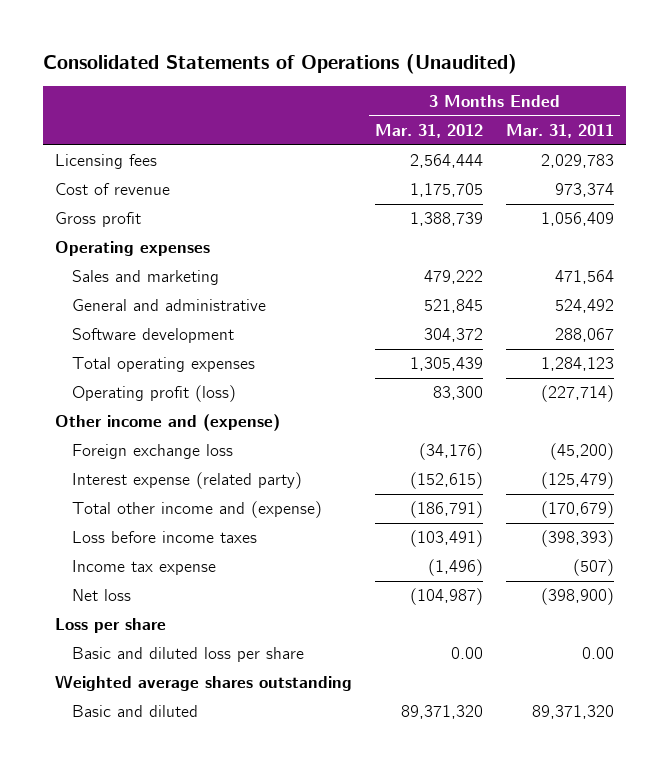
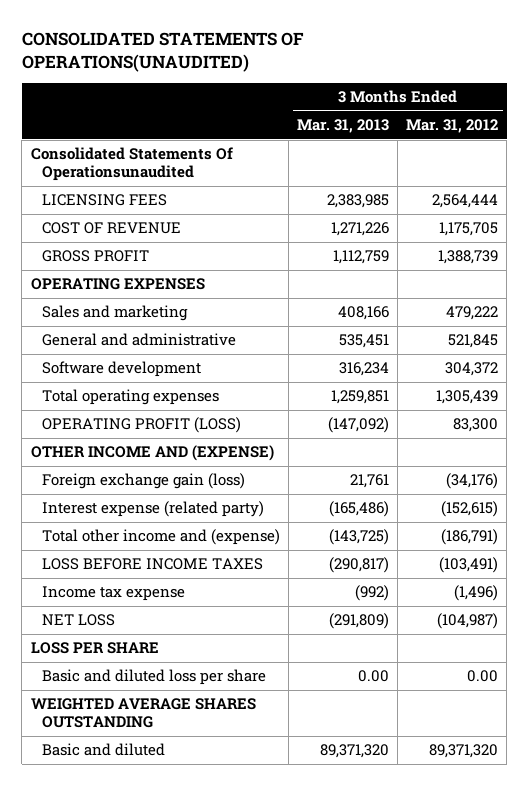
- Consolidated Statements of Operations (Unaudited)
+ CONSOLIDATED STATEMENTS OF OPERATIONS(UNAUDITED)
- | 3 Months Ended Mar. 31, 2012 | 3 Months Ended Mar. 31, 2011
+ | 3 Months Ended Mar. 31, 2013 | 3 Months Ended Mar. 31, 2012
- Licensing fees | 2,564,444 | 2,029,783
- Cost of revenue | 1,175,705 | 973,374
- Gross profit | 1,388,739 | 1,056,409
- Operating expenses
+ Consolidated Statements Of Operationsunaudited
+ LICENSING FEES | 2,383,985 | 2,564,444
+ COST OF REVENUE | 1,271,226 | 1,175,705
+ GROSS PROFIT | 1,112,759 | 1,388,739
+ OPERATING EXPENSES
- Operating profit (loss) | 83,300 | (227,714)
- Other income and (expense)
- Foreign exchange loss | (34,176) | (45,200)
+ OPERATING PROFIT (LOSS) | (147,092) | 83,300
+ OTHER INCOME AND (EXPENSE)
+ Foreign exchange gain (loss) | 21,761 | (34,176)
- Loss before income taxes | (103,491) | (398,393)
+ LOSS BEFORE INCOME TAXES | (290,817) | (103,491)
- Net loss | (104,987) | (398,900)
- Loss per share
+ NET LOSS | (291,809) | (104,987)
+ LOSS PER SHARE
- Weighted average shares outstanding
+ WEIGHTED AVERAGE SHARES OUTSTANDING

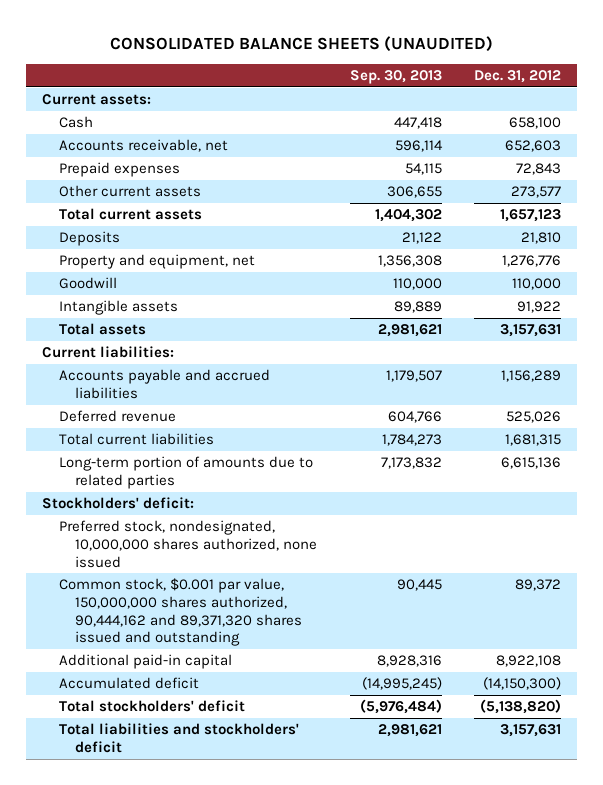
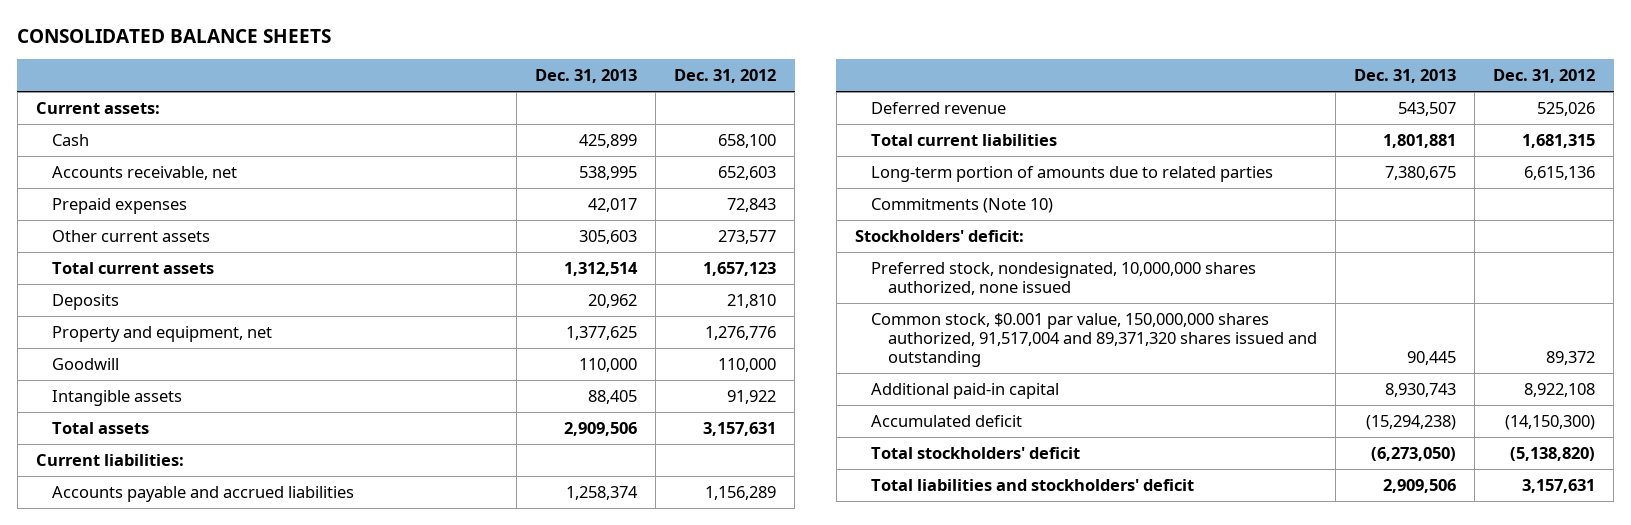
- CONSOLIDATED BALANCE SHEETS (UNAUDITED)
+ CONSOLIDATED BALANCE SHEETS
- | Sep. 30, 2013 | Dec. 31, 2012
+ | Dec. 31, 2013 | Dec. 31, 2012
+ Commitments (Note 10)
- Common stock, $0.001 par value, 150,000,000 shares authorized, 90,444,162 and 89,371,320 shares issued and outstanding | 90,445 | 89,372
+ Common stock, $0.001 par value, 150,000,000 shares authorized, 91,517,004 and 89,371,320 shares issued and outstanding | 90,445 | 89,372

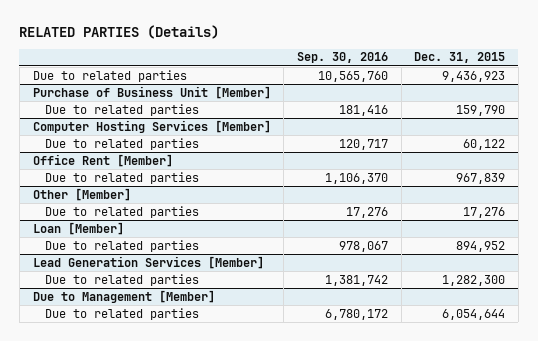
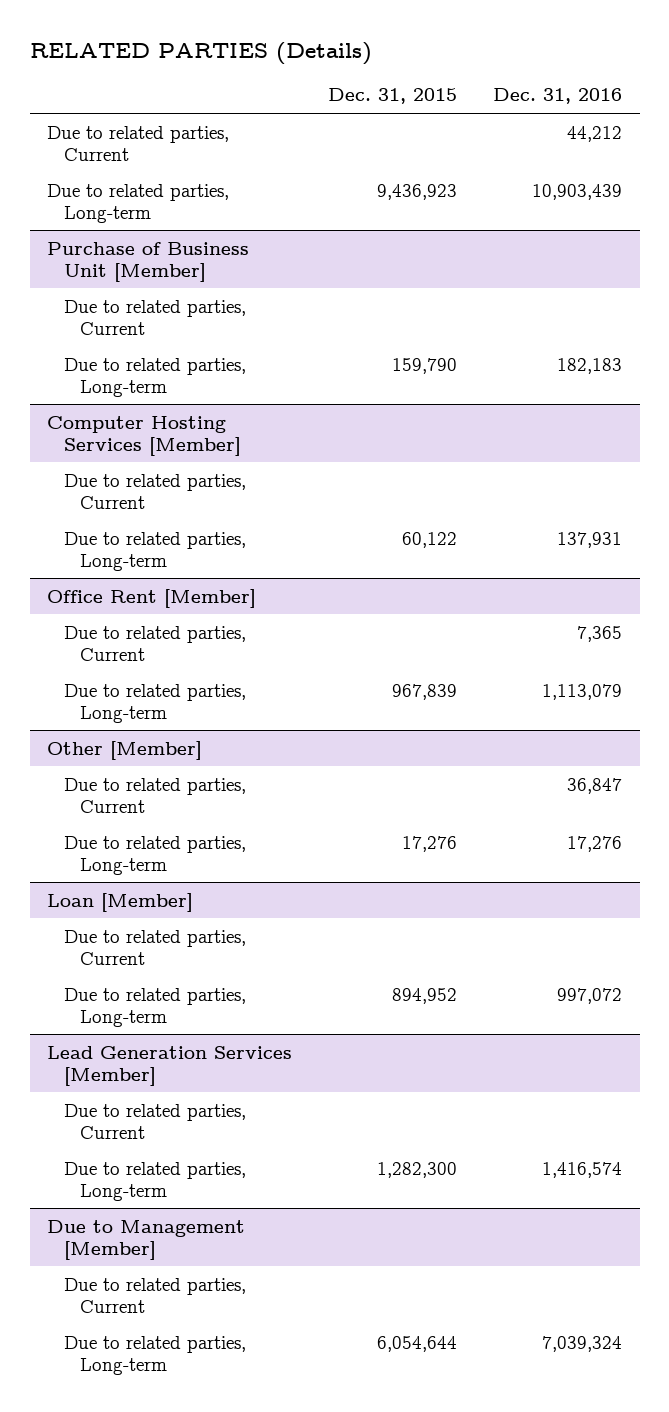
- | Sep. 30, 2016 | Dec. 31, 2015
+ | Dec. 31, 2015 | Dec. 31, 2016
- Due to related parties | 10,565,760 | 9,436,923
+ Due to related parties, Current | | 44,212
+ Due to related parties, Long-term | 9,436,923 | 10,903,439
@ Purchase of Business Unit [Member]
- Due to related parties | 181,416 | 159,790
+ Due to related parties, Current
+ Due to related parties, Long-term | 159,790 | 182,183
@ Computer Hosting Services [Member]
- Due to related parties | 120,717 | 60,122
+ Due to related parties, Current
+ Due to related parties, Long-term | 60,122 | 137,931
@ Office Rent [Member]
- Due to related parties | 1,106,370 | 967,839
+ Due to related parties, Current | | 7,365
+ Due to related parties, Long-term | 967,839 | 1,113,079
@ Other [Member]
- Due to related parties | 17,276 | 17,276
+ Due to related parties, Current | | 36,847
+ Due to related parties, Long-term | 17,276 | 17,276
@ Loan [Member]
- Due to related parties | 978,067 | 894,952
+ Due to related parties, Current
+ Due to related parties, Long-term | 894,952 | 997,072
@ Lead Generation Services [Member]
- Due to related parties | 1,381,742 | 1,282,300
+ Due to related parties, Current
+ Due to related parties, Long-term | 1,282,300 | 1,416,574
@ Due to Management [Member]
- Due to related parties | 6,780,172 | 6,054,644
+ Due to related parties, Current
+ Due to related parties, Long-term | 6,054,644 | 7,039,324

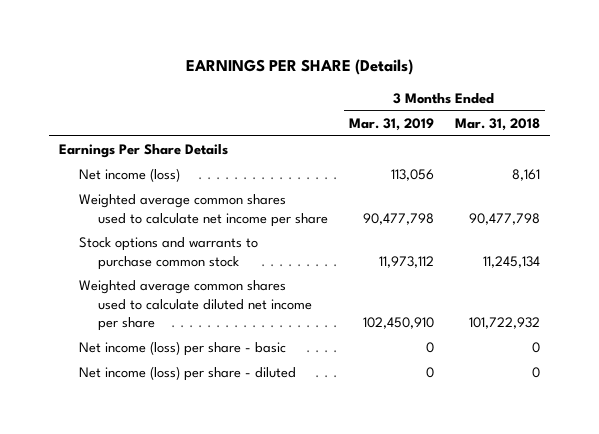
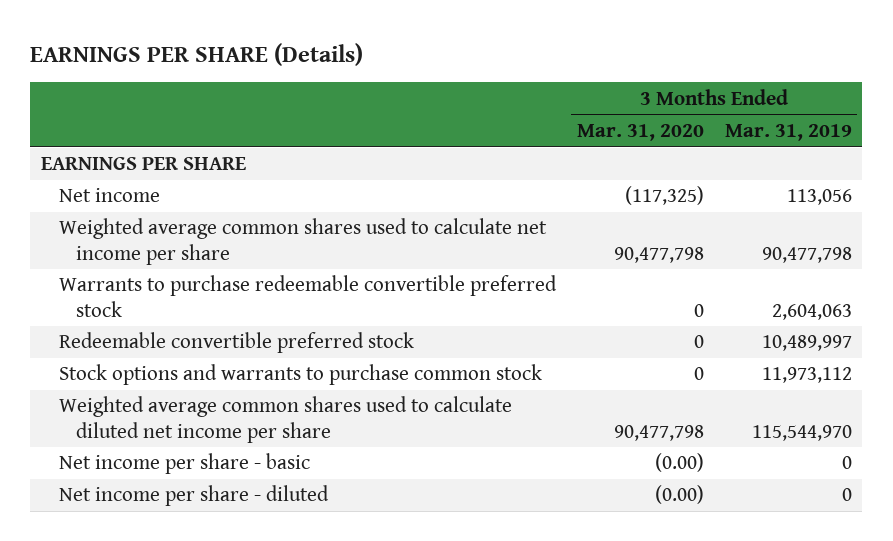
- | 3 Months Ended Mar. 31, 2019 | 3 Months Ended Mar. 31, 2018
+ | 3 Months Ended Mar. 31, 2020 | 3 Months Ended Mar. 31, 2019
- Earnings Per Share Details
- Net income (loss) | 113,056 | 8,161
+ EARNINGS PER SHARE
+ Net income | (117,325) | 113,056
+ Warrants to purchase redeemable convertible preferred stock | 0 | 2,604,063
+ Redeemable convertible preferred stock | 0 | 10,489,997
- Weighted average common shares used to calculate diluted net income per share | 102,450,910 | 101,722,932
- Net income (loss) per share - basic | 0 | 0
- Net income (loss) per share - diluted | 0 | 0
+ Weighted average common shares used to calculate diluted net income per share | 90,477,798 | 115,544,970
+ Net income per share - basic | (0.00) | 0
+ Net income per share - diluted | (0.00) | 0

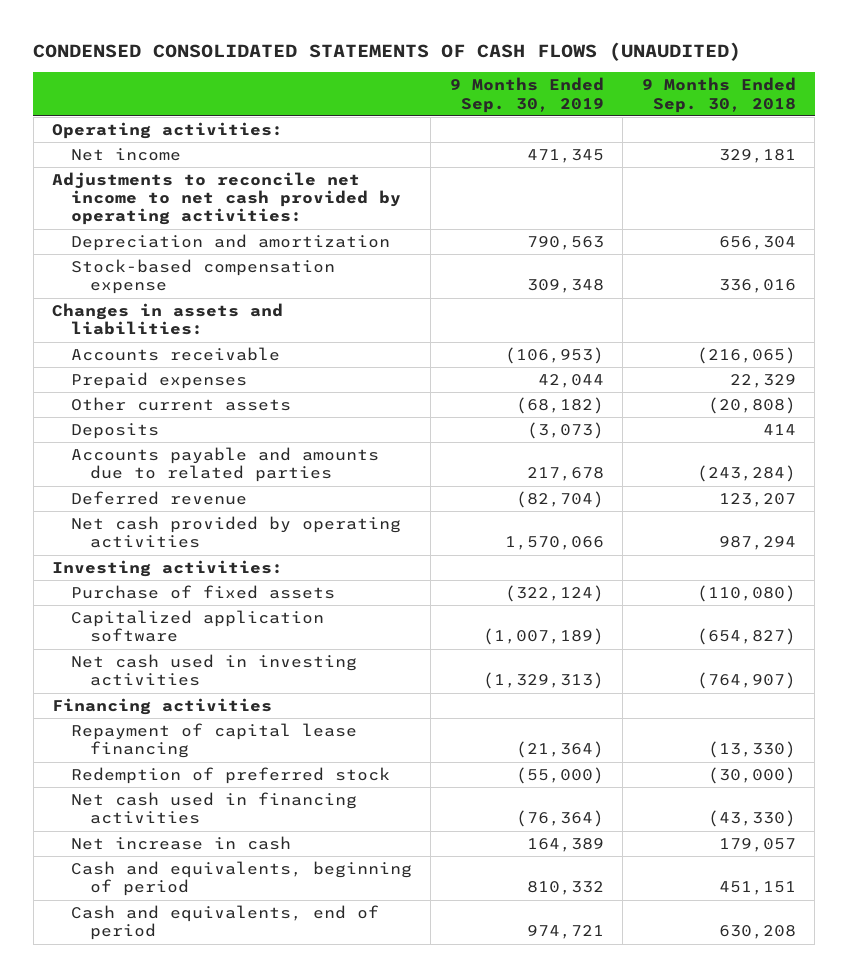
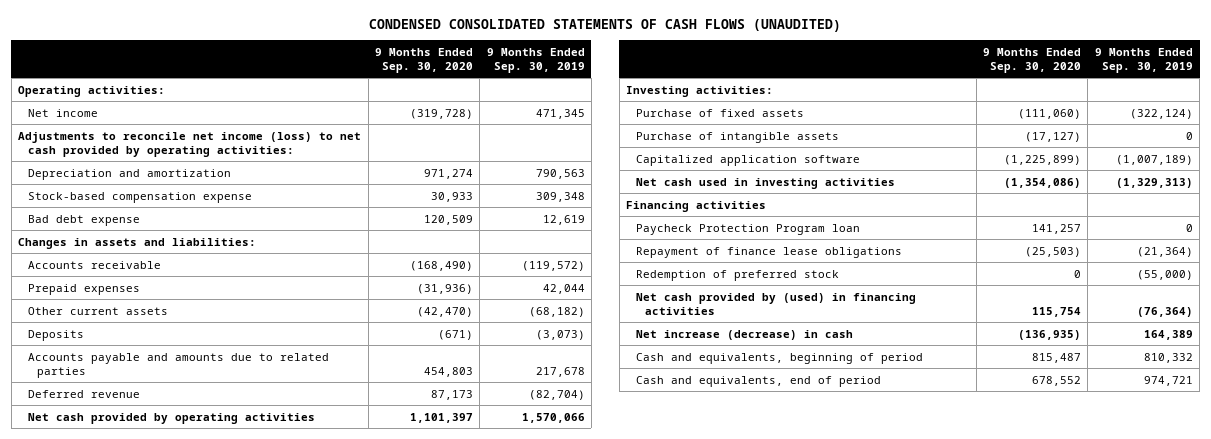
- | 9 Months Ended Sep. 30, 2019 | 9 Months Ended Sep. 30, 2018
+ | 9 Months Ended Sep. 30, 2020 | 9 Months Ended Sep. 30, 2019
- Adjustments to reconcile net income to net cash provided by operating activities:
+ Adjustments to reconcile net income (loss) to net cash provided by operating activities:
+ Bad debt expense | 120,509 | 12,619
- Accounts receivable | (106,953) | (216,065)
+ Accounts receivable | (168,490) | (119,572)
+ Purchase of intangible assets | (17,127) | 0
- Repayment of capital lease financing | (21,364) | (13,330)
+ Paycheck Protection Program loan | 141,257 | 0
+ Repayment of finance lease obligations | (25,503) | (21,364)
- Net cash used in financing activities | (76,364) | (43,330)
- Net increase in cash | 164,389 | 179,057
+ Net cash provided by (used) in financing activities | 115,754 | (76,364)
+ Net increase (decrease) in cash | (136,935) | 164,389

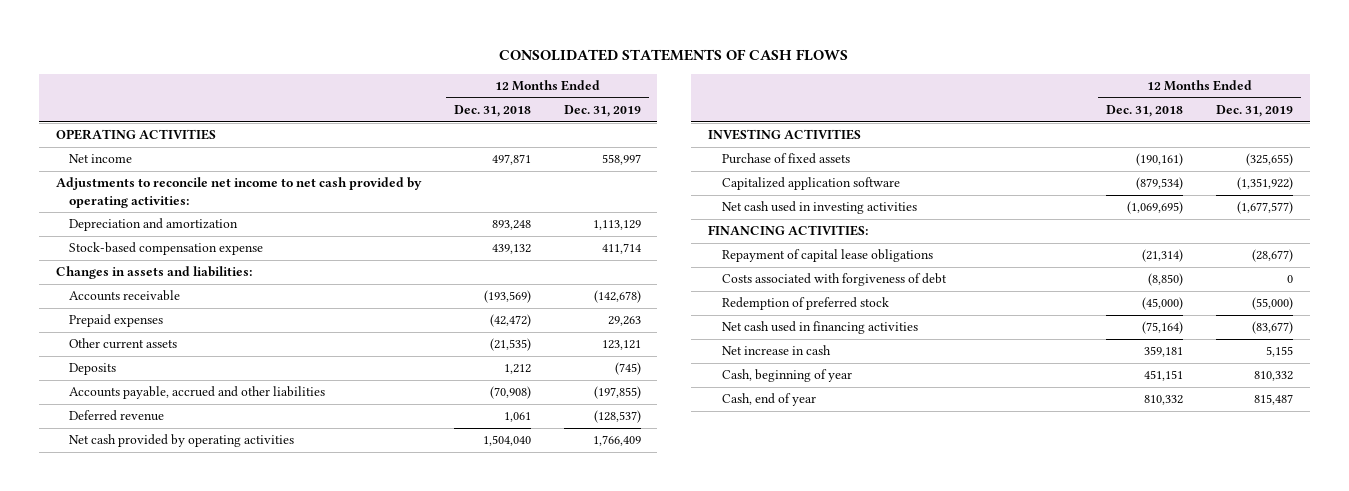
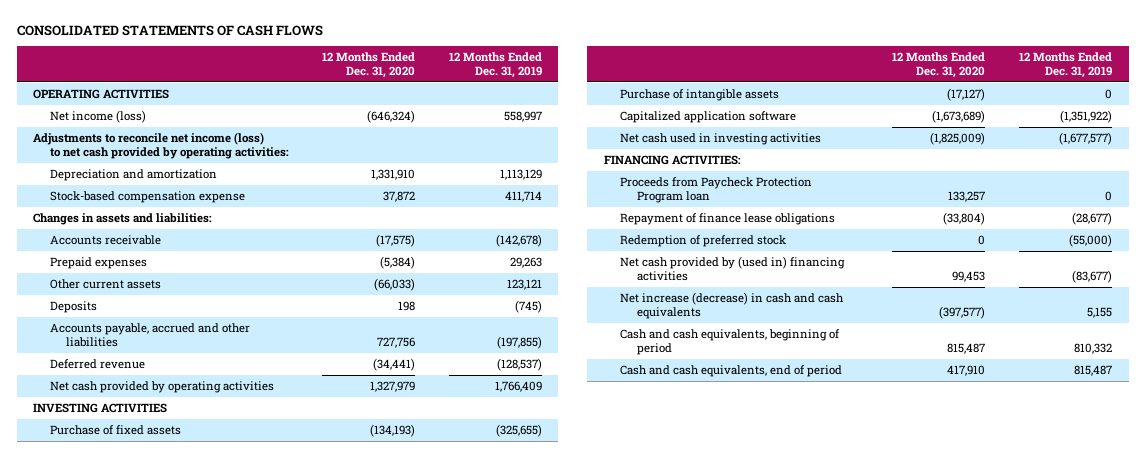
- | 12 Months Ended Dec. 31, 2018 | 12 Months Ended Dec. 31, 2019
+ | 12 Months Ended Dec. 31, 2020 | 12 Months Ended Dec. 31, 2019
- Net income | 497,871 | 558,997
- Adjustments to reconcile net income to net cash provided by operating activities:
+ Net income (loss) | (646,324) | 558,997
+ Adjustments to reconcile net income (loss) to net cash provided by operating activities:
+ Purchase of intangible assets | (17,127) | 0
- Repayment of capital lease obligations | (21,314) | (28,677)
- Costs associated with forgiveness of debt | (8,850) | 0
+ Proceeds from Paycheck Protection Program loan | 133,257 | 0
+ Repayment of finance lease obligations | (33,804) | (28,677)
- Net cash used in financing activities | (75,164) | (83,677)
- Net increase in cash | 359,181 | 5,155
- Cash, beginning of year | 451,151 | 810,332
- Cash, end of year | 810,332 | 815,487
+ Net cash provided by (used in) financing activities | 99,453 | (83,677)
+ Net increase (decrease) in cash and cash equivalents | (397,577) | 5,155
+ Cash and cash equivalents, beginning of period | 815,487 | 810,332
+ Cash and cash equivalents, end of period | 417,910 | 815,487

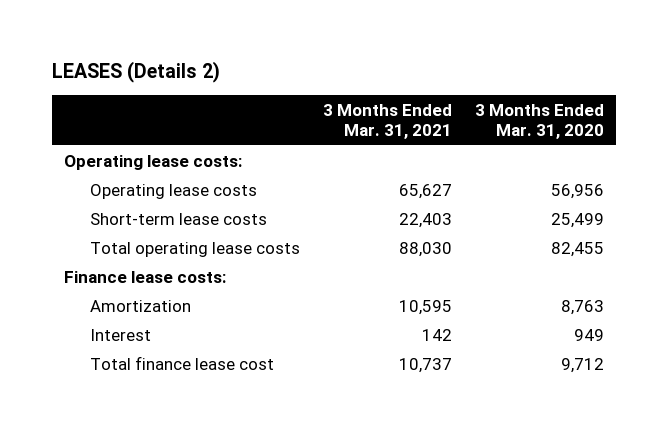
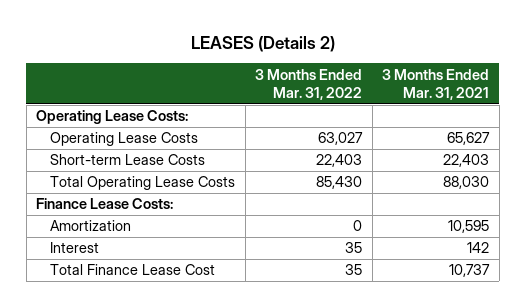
- | 3 Months Ended Mar. 31, 2021 | 3 Months Ended Mar. 31, 2020
+ | 3 Months Ended Mar. 31, 2022 | 3 Months Ended Mar. 31, 2021
- Operating lease costs:
- Operating lease costs | 65,627 | 56,956
- Short-term lease costs | 22,403 | 25,499
- Total operating lease costs | 88,030 | 82,455
- Finance lease costs:
+ Operating Lease Costs:
+ Operating Lease Costs | 63,027 | 65,627
+ Short-term Lease Costs | 22,403 | 22,403
+ Total Operating Lease Costs | 85,430 | 88,030
+ Finance Lease Costs:
- Total finance lease cost | 10,737 | 9,712
+ Total Finance Lease Cost | 35 | 10,737

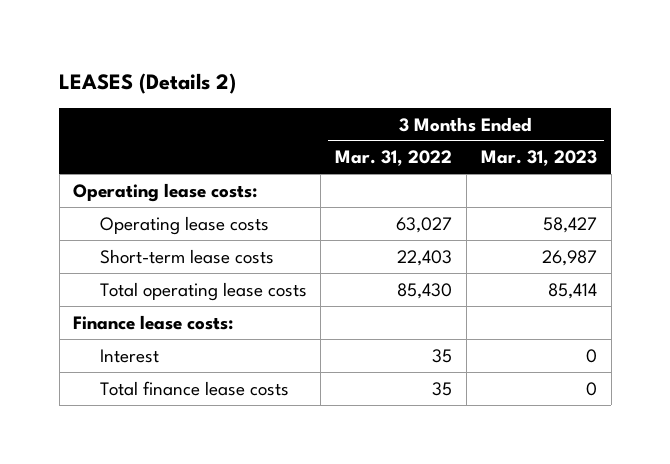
- | 3 Months Ended Mar. 31, 2022 | 3 Months Ended Mar. 31, 2021
+ | 3 Months Ended Mar. 31, 2022 | 3 Months Ended Mar. 31, 2023
- Operating Lease Costs:
- Operating Lease Costs | 63,027 | 65,627
- Short-term Lease Costs | 22,403 | 22,403
- Total Operating Lease Costs | 85,430 | 88,030
- Finance Lease Costs:
- Amortization | 0 | 10,595
+ Operating lease costs:
+ Operating lease costs | 63,027 | 58,427
+ Short-term lease costs | 22,403 | 26,987
+ Total operating lease costs | 85,430 | 85,414
+ Finance lease costs:
- Total Finance Lease Cost | 35 | 10,737
+ Total finance lease costs | 35 | 0

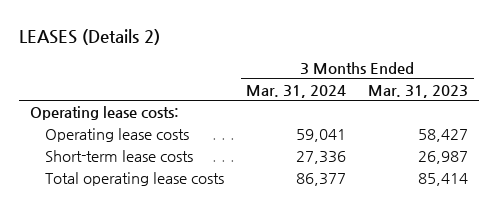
- | 3 Months Ended Mar. 31, 2022 | 3 Months Ended Mar. 31, 2023
+ | 3 Months Ended Mar. 31, 2024 | 3 Months Ended Mar. 31, 2023
- Finance lease costs:
- Interest | 35 | 0
- Total finance lease costs | 35 | 0

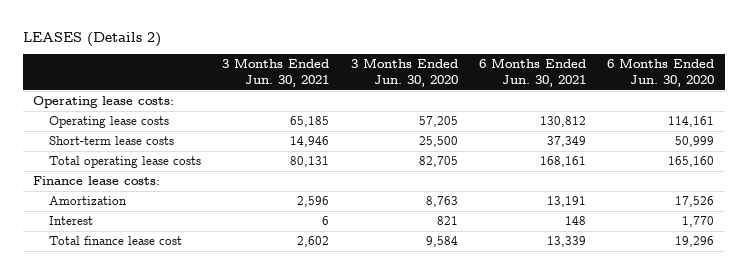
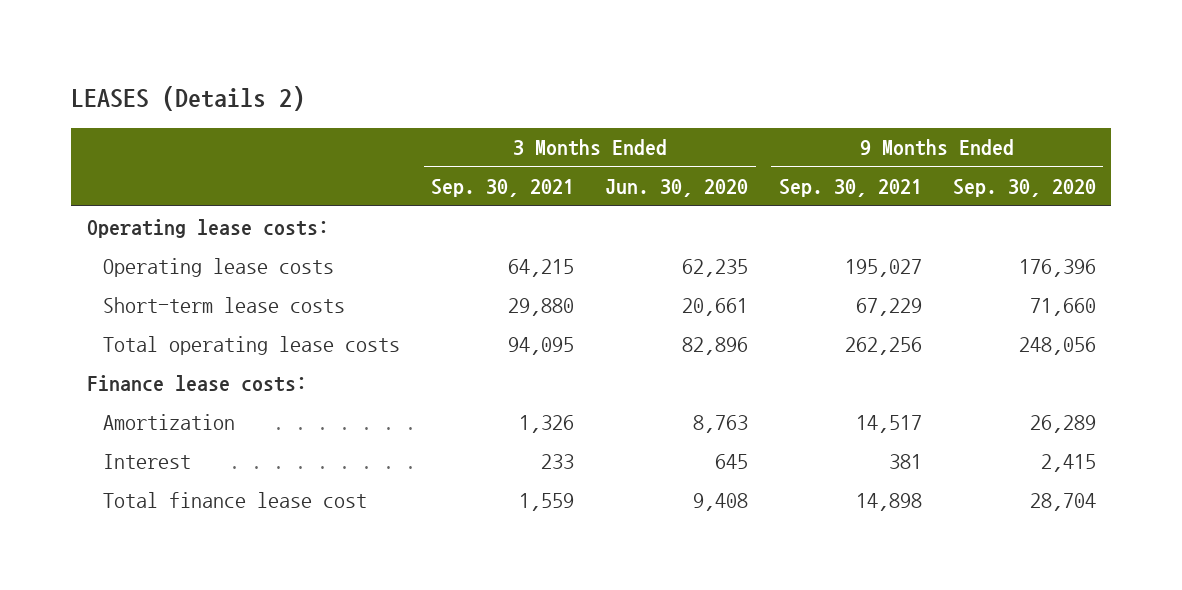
- | 3 Months Ended Jun. 30, 2021 | 3 Months Ended Jun. 30, 2020 | 6 Months Ended Jun. 30, 2021 | 6 Months Ended Jun. 30, 2020
+ | 3 Months Ended Sep. 30, 2021 | 3 Months Ended Jun. 30, 2020 | 9 Months Ended Sep. 30, 2021 | 9 Months Ended Sep. 30, 2020
- Operating lease costs | 65,185 | 57,205 | 130,812 | 114,161
- Short-term lease costs | 14,946 | 25,500 | 37,349 | 50,999
- Total operating lease costs | 80,131 | 82,705 | 168,161 | 165,160
+ Operating lease costs | 64,215 | 62,235 | 195,027 | 176,396
+ Short-term lease costs | 29,880 | 20,661 | 67,229 | 71,660
+ Total operating lease costs | 94,095 | 82,896 | 262,256 | 248,056
- Interest | 6 | 821 | 148 | 1,770
- Total finance lease cost | 2,602 | 9,584 | 13,339 | 19,296
+ Interest | 233 | 645 | 381 | 2,415
+ Total finance lease cost | 1,559 | 9,408 | 14,898 | 28,704

